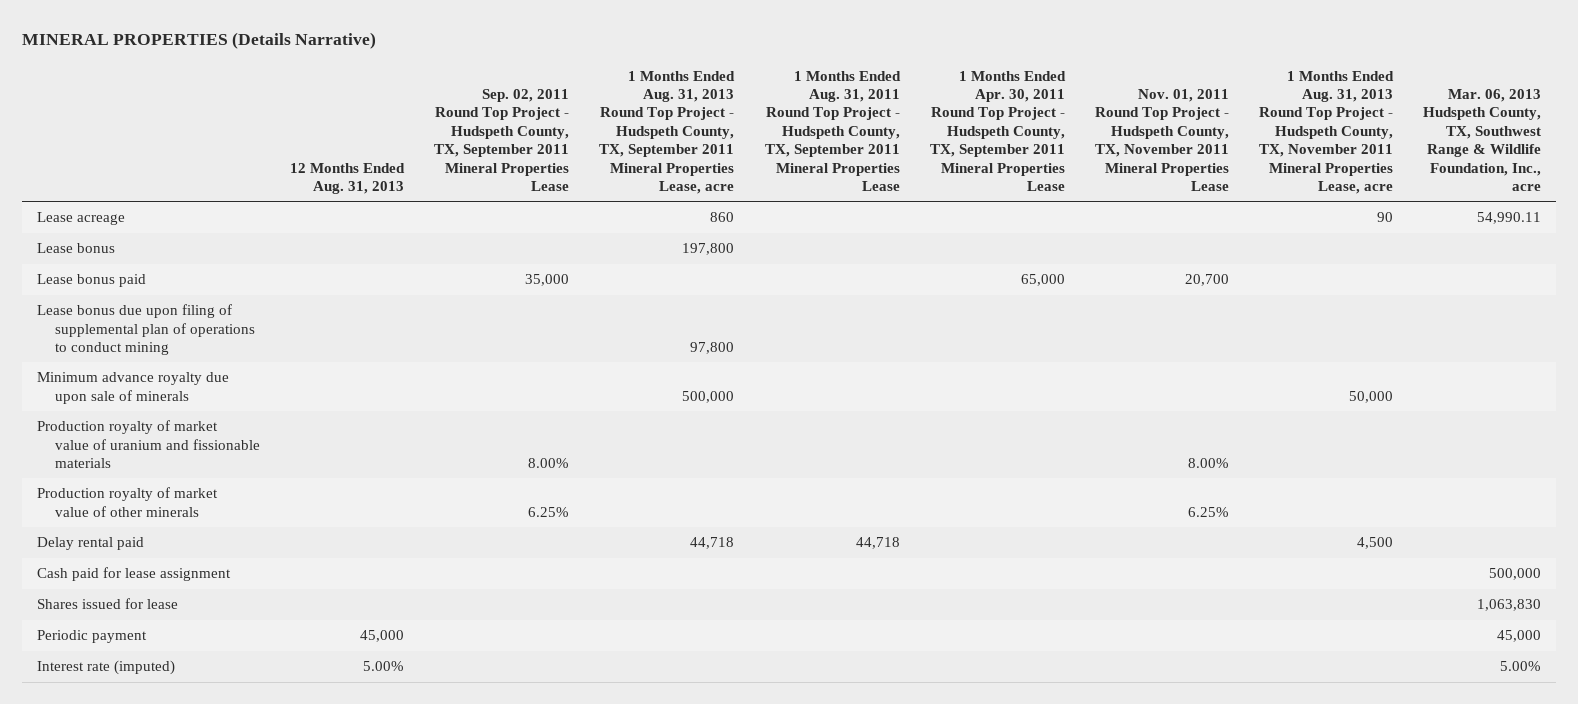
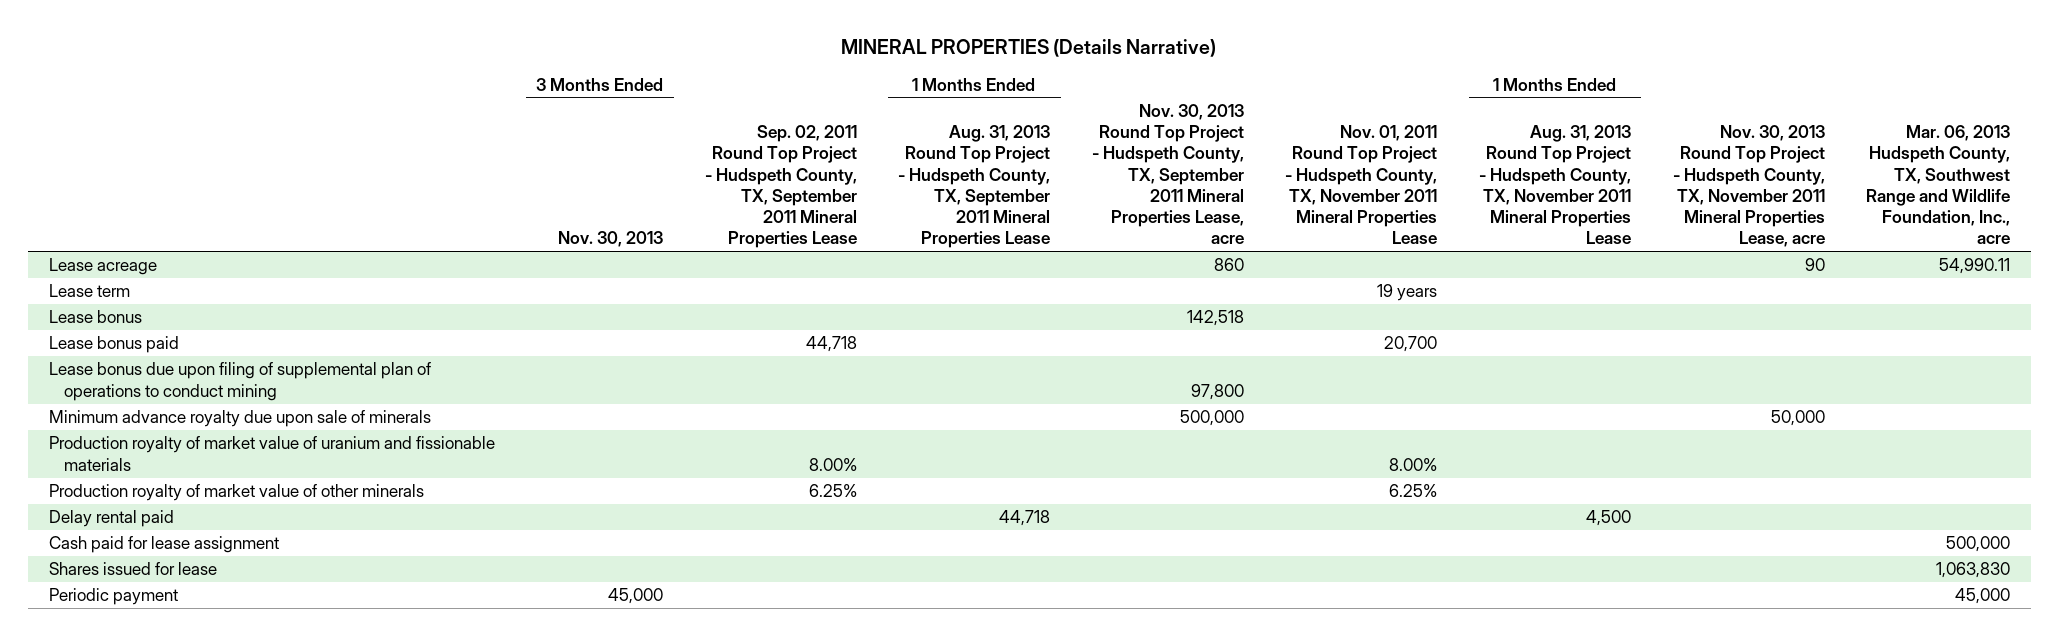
- | 12 Months Ended Aug. 31, 2013 | Sep. 02, 2011 Round Top Project - Hudspeth County, TX, September 2011 Mineral Properties Lease | 1 Months Ended Aug. 31, 2013 Round Top Project - Hudspeth County, TX, September 2011 Mineral Properties Lease, acre | 1 Months Ended Aug. 31, 2011 Round Top Project - Hudspeth County, TX, September 2011 Mineral Properties Lease | 1 Months Ended Apr. 30, 2011 Round Top Project - Hudspeth County, TX, September 2011 Mineral Properties Lease | Nov. 01, 2011 Round Top Project - Hudspeth County, TX, November 2011 Mineral Properties Lease | 1 Months Ended Aug. 31, 2013 Round Top Project - Hudspeth County, TX, November 2011 Mineral Properties Lease, acre | Mar. 06, 2013 Hudspeth County, TX, Southwest Range & Wildlife Foundation, Inc., acre
+ | 3 Months Ended Nov. 30, 2013 | Sep. 02, 2011 Round Top Project - Hudspeth County, TX, September 2011 Mineral Properties Lease | 1 Months Ended Aug. 31, 2013 Round Top Project - Hudspeth County, TX, September 2011 Mineral Properties Lease | Nov. 30, 2013 Round Top Project - Hudspeth County, TX, September 2011 Mineral Properties Lease, acre | Nov. 01, 2011 Round Top Project - Hudspeth County, TX, November 2011 Mineral Properties Lease | 1 Months Ended Aug. 31, 2013 Round Top Project - Hudspeth County, TX, November 2011 Mineral Properties Lease | Nov. 30, 2013 Round Top Project - Hudspeth County, TX, November 2011 Mineral Properties Lease, acre | Mar. 06, 2013 Hudspeth County, TX, Southwest Range and Wildlife Foundation, Inc., acre
+ Lease term | | | | | 19 years | | |
- Lease bonus paid | | 35,000 | | | 65,000 | 20,700 | |
+ Lease bonus paid | | 44,718 | | | 20,700 | | |
- Interest rate (imputed) | 5.00% | | | | | | | 5.00%

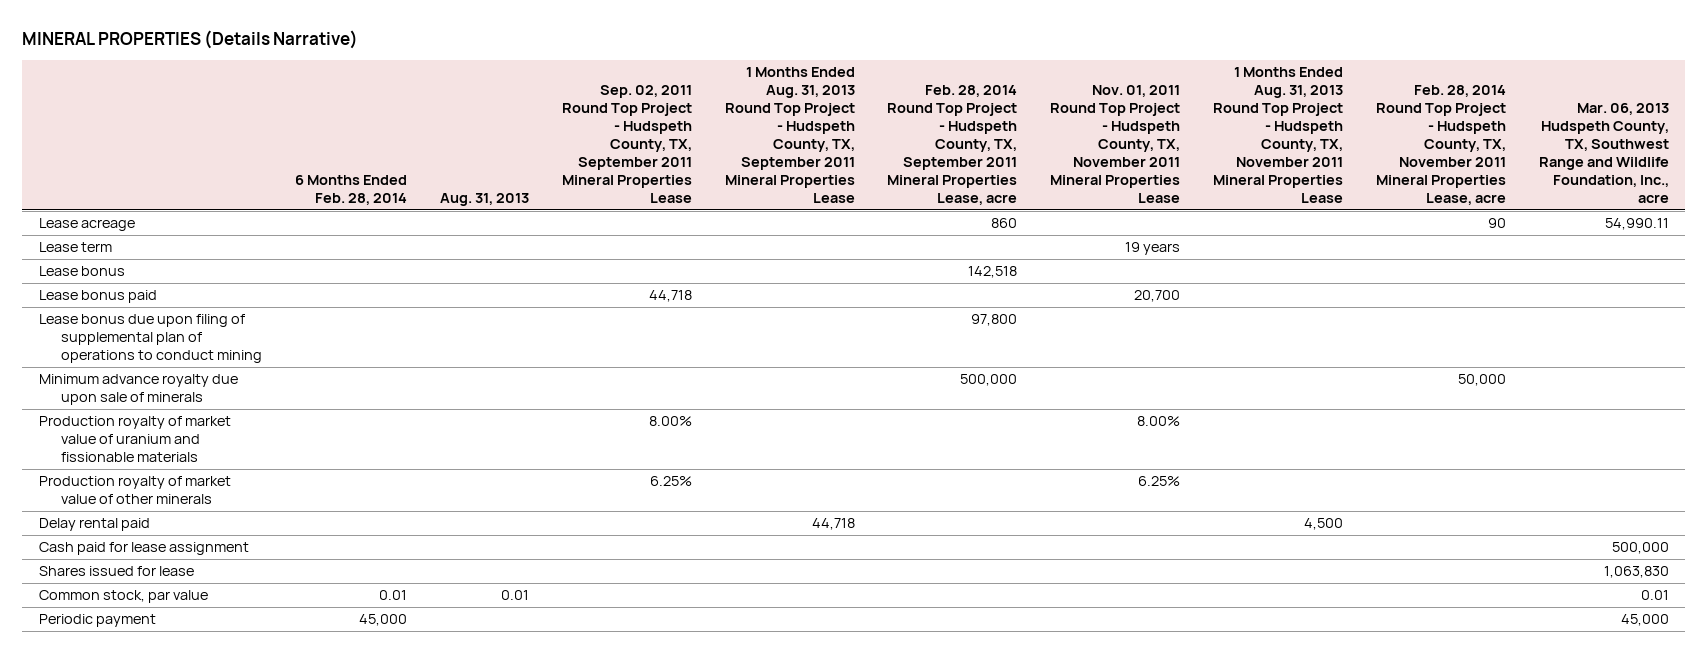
- | 3 Months Ended Nov. 30, 2013 | Sep. 02, 2011 Round Top Project - Hudspeth County, TX, September 2011 Mineral Properties Lease | 1 Months Ended Aug. 31, 2013 Round Top Project - Hudspeth County, TX, September 2011 Mineral Properties Lease | Nov. 30, 2013 Round Top Project - Hudspeth County, TX, September 2011 Mineral Properties Lease, acre | Nov. 01, 2011 Round Top Project - Hudspeth County, TX, November 2011 Mineral Properties Lease | 1 Months Ended Aug. 31, 2013 Round Top Project - Hudspeth County, TX, November 2011 Mineral Properties Lease | Nov. 30, 2013 Round Top Project - Hudspeth County, TX, November 2011 Mineral Properties Lease, acre | Mar. 06, 2013 Hudspeth County, TX, Southwest Range and Wildlife Foundation, Inc., acre
+ | 6 Months Ended Feb. 28, 2014 | Aug. 31, 2013 | Sep. 02, 2011 Round Top Project - Hudspeth County, TX, September 2011 Mineral Properties Lease | 1 Months Ended Aug. 31, 2013 Round Top Project - Hudspeth County, TX, September 2011 Mineral Properties Lease | Feb. 28, 2014 Round Top Project - Hudspeth County, TX, September 2011 Mineral Properties Lease, acre | Nov. 01, 2011 Round Top Project - Hudspeth County, TX, November 2011 Mineral Properties Lease | 1 Months Ended Aug. 31, 2013 Round Top Project - Hudspeth County, TX, November 2011 Mineral Properties Lease | Feb. 28, 2014 Round Top Project - Hudspeth County, TX, November 2011 Mineral Properties Lease, acre | Mar. 06, 2013 Hudspeth County, TX, Southwest Range and Wildlife Foundation, Inc., acre
+ Common stock, par value | 0.01 | 0.01 | | | | | | | 0.01

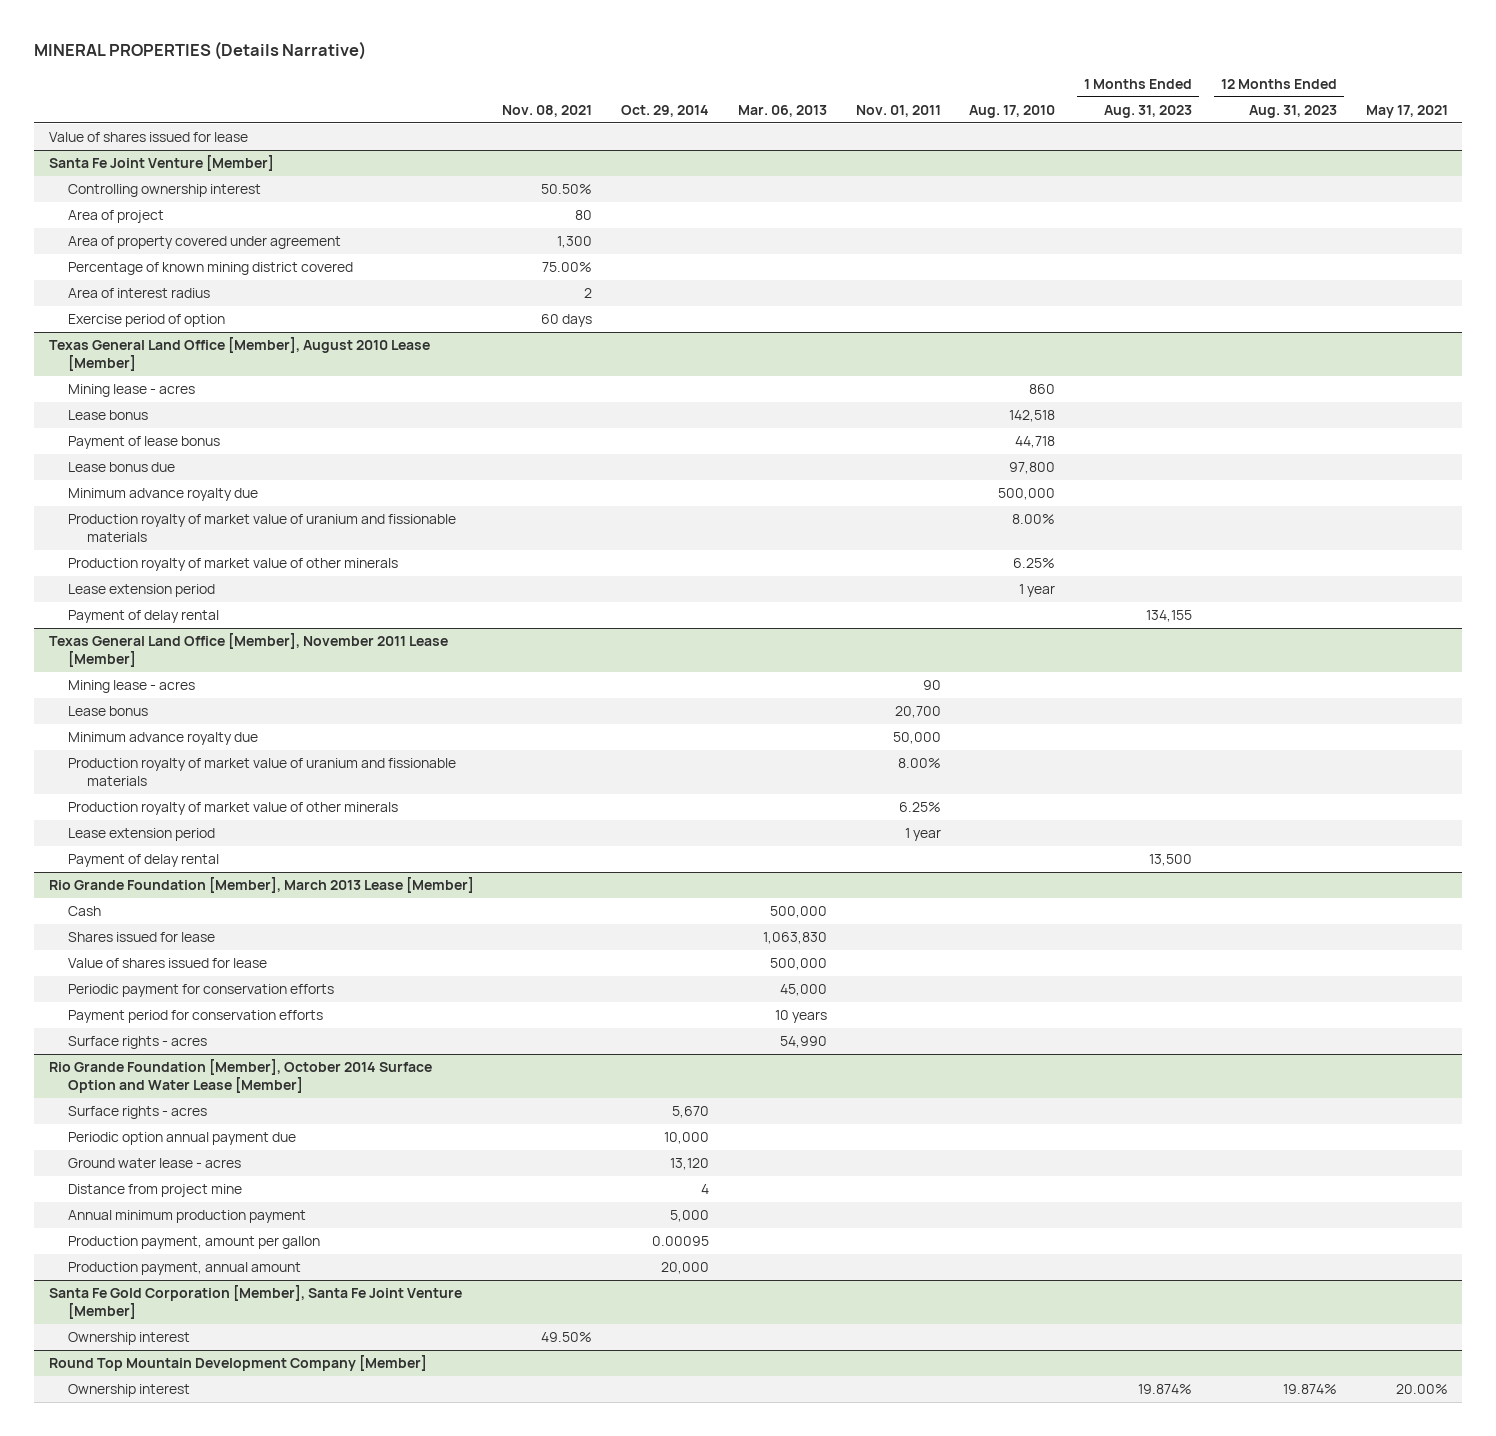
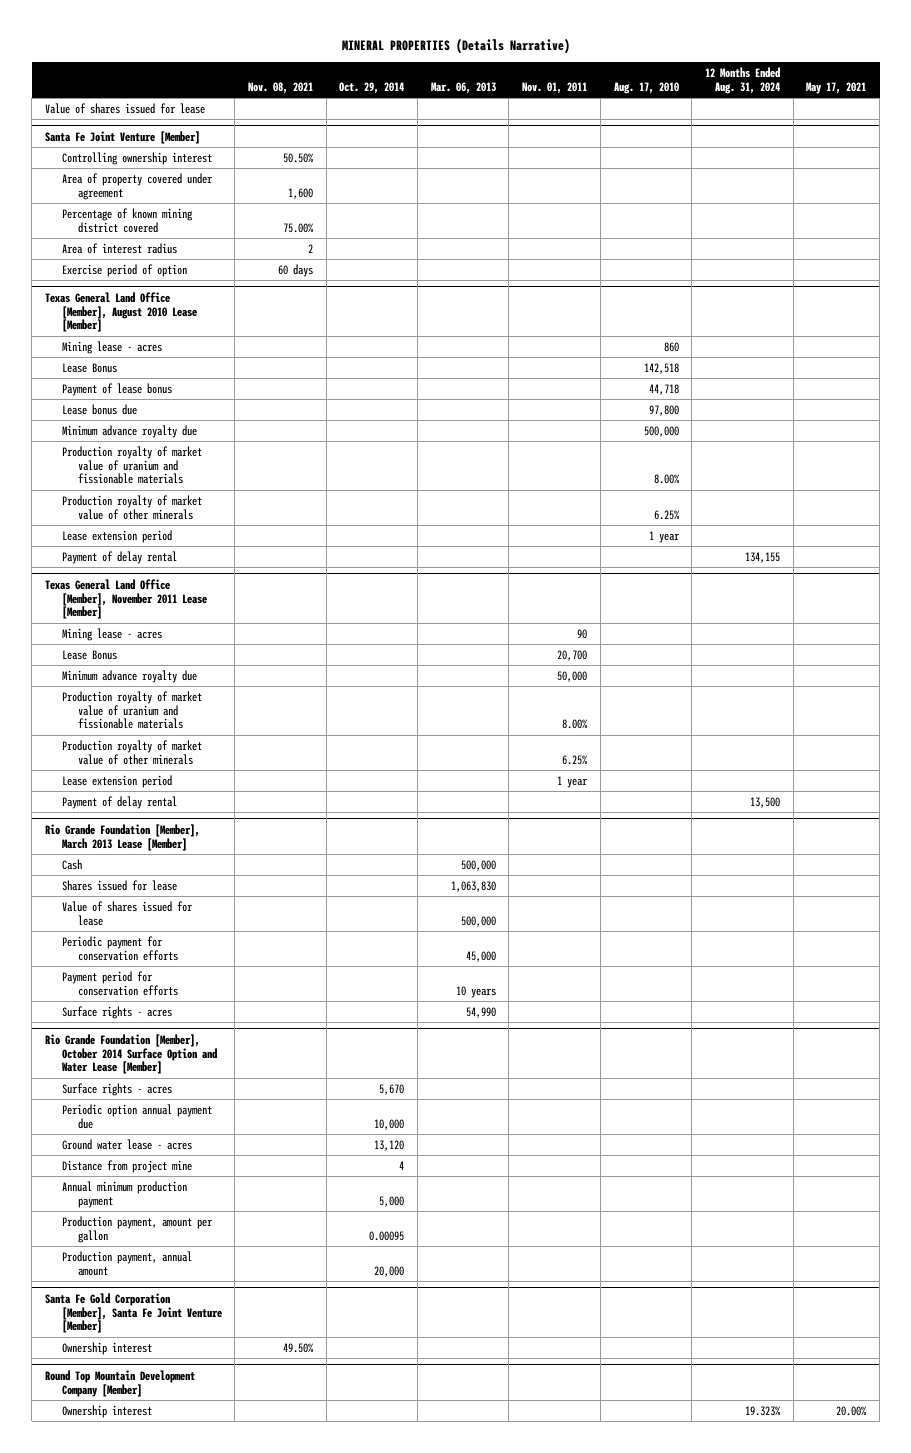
- | Nov. 08, 2021 | Oct. 29, 2014 | Mar. 06, 2013 | Nov. 01, 2011 | Aug. 17, 2010 | 1 Months Ended Aug. 31, 2023 | 12 Months Ended Aug. 31, 2023 | May 17, 2021
+ | Nov. 08, 2021 | Oct. 29, 2014 | Mar. 06, 2013 | Nov. 01, 2011 | Aug. 17, 2010 | 12 Months Ended Aug. 31, 2024 | May 17, 2021
@ Santa Fe Joint Venture [Member]
- Area of project | 80 | | | | | | |
- Area of property covered under agreement | 1,300 | | | | | | |
+ Area of property covered under agreement | 1,600 | | | | | |
@ Texas General Land Office [Member], August 2010 Lease [Member]
- Lease bonus | | | | | 142,518 | | |
+ Lease Bonus | | | | | 142,518 | |
@ Texas General Land Office [Member], November 2011 Lease [Member]
- Lease bonus | | | | 20,700 | | | |
+ Lease Bonus | | | | 20,700 | | |

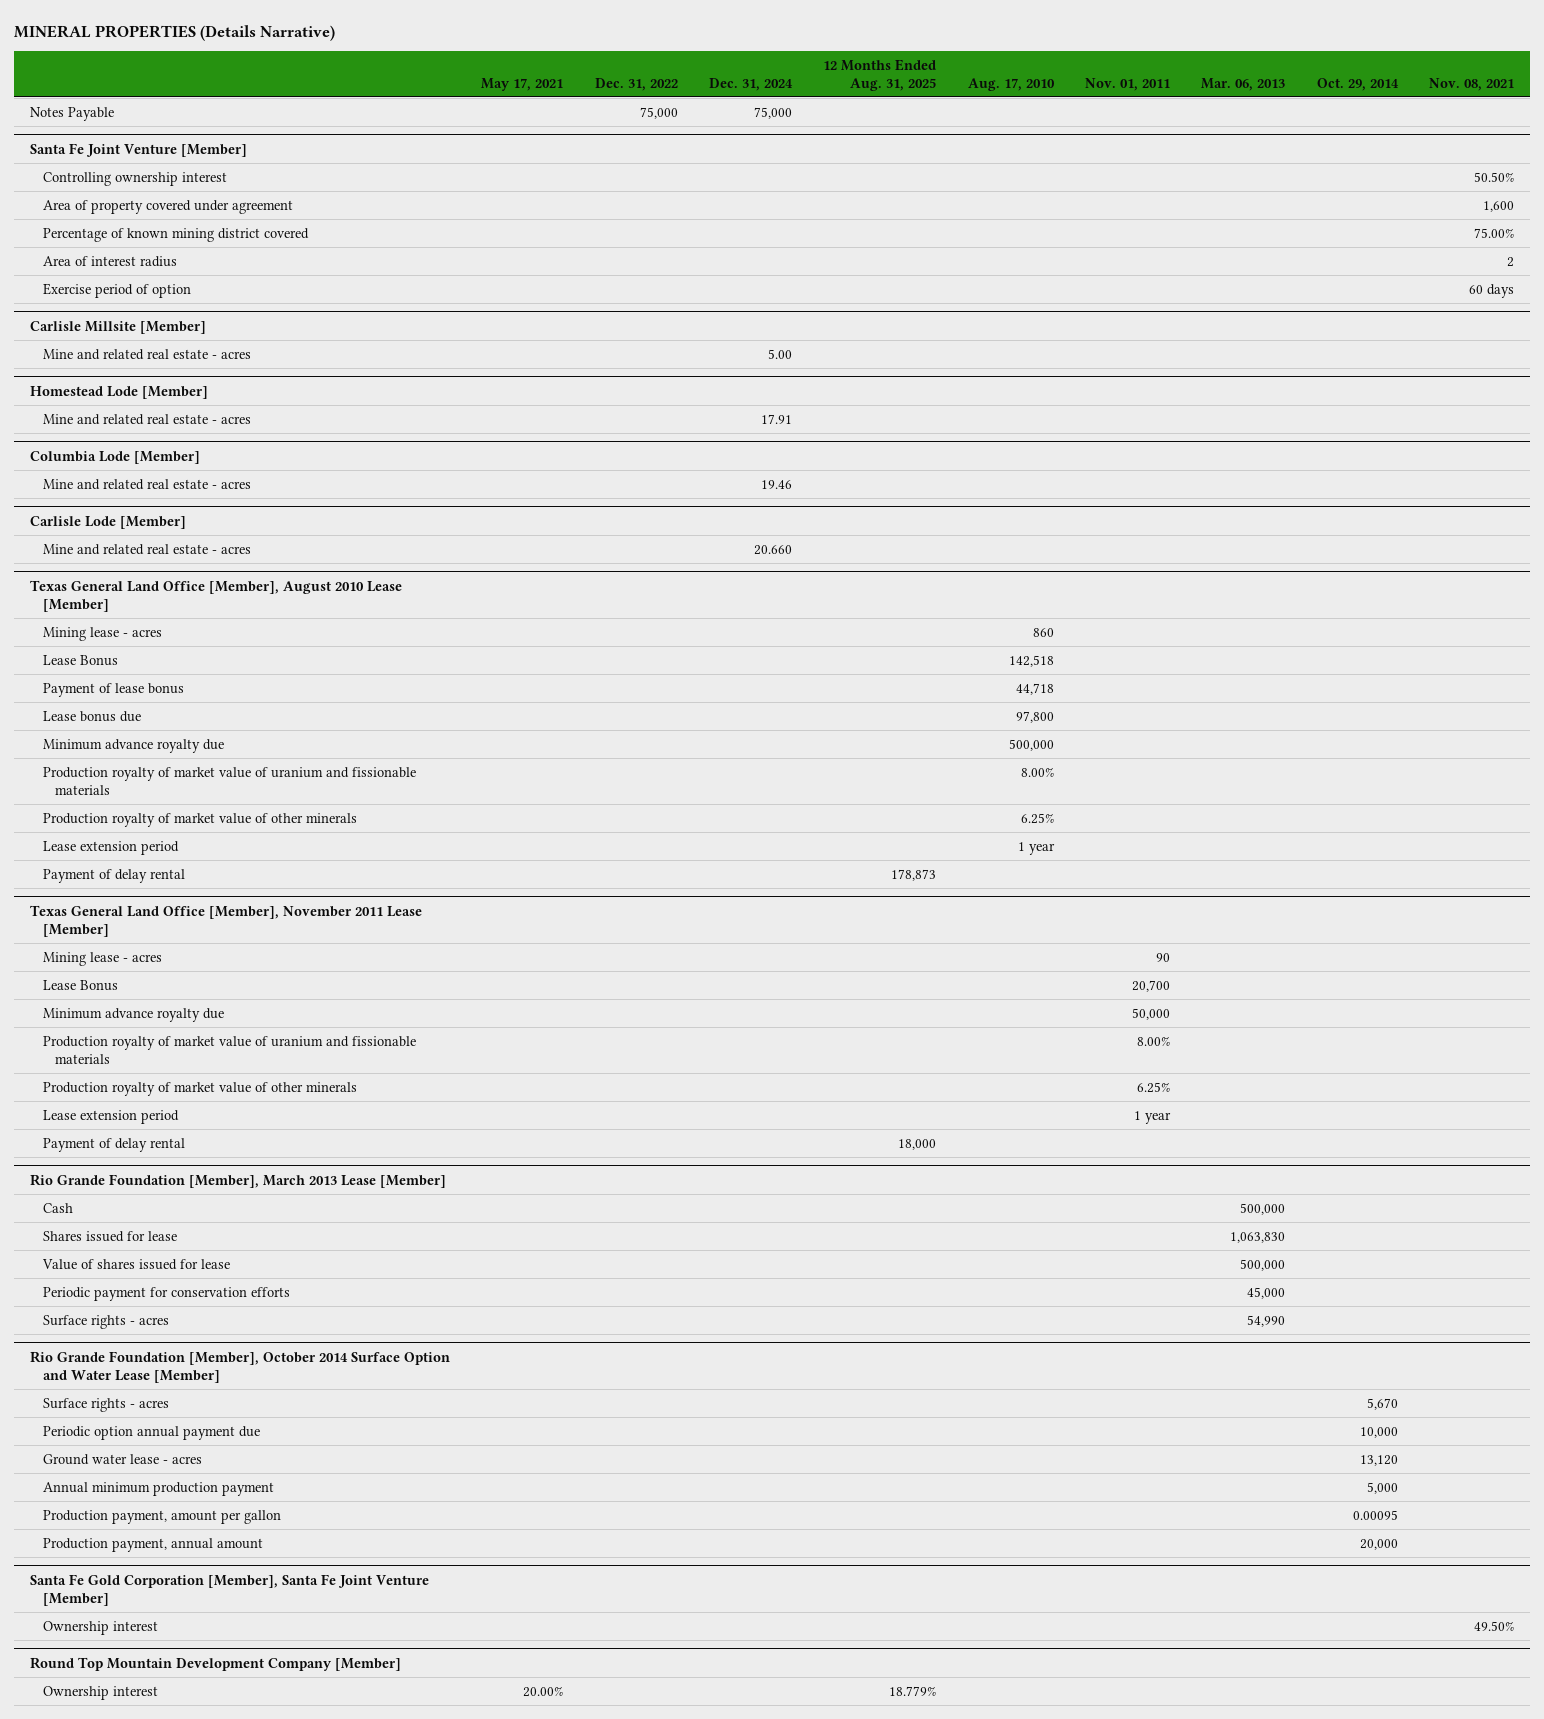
- | Nov. 08, 2021 | Oct. 29, 2014 | Mar. 06, 2013 | Nov. 01, 2011 | Aug. 17, 2010 | 12 Months Ended Aug. 31, 2024 | May 17, 2021
+ | May 17, 2021 | Dec. 31, 2022 | Dec. 31, 2024 | 12 Months Ended Aug. 31, 2025 | Aug. 17, 2010 | Nov. 01, 2011 | Mar. 06, 2013 | Oct. 29, 2014 | Nov. 08, 2021
- Value of shares issued for lease
+ Notes Payable | | 75,000 | 75,000 | | | | | |
+ Carlisle Millsite [Member]
+ Mine and related real estate - acres | | | 5.00 | | | | | |
+ Homestead Lode [Member]
+ Mine and related real estate - acres | | | 17.91 | | | | | |
+ Columbia Lode [Member]
+ Mine and related real estate - acres | | | 19.46 | | | | | |
+ Carlisle Lode [Member]
+ Mine and related real estate - acres | | | 20.660 | | | | | |
@ Rio Grande Foundation [Member], March 2013 Lease [Member]
- Payment period for conservation efforts | | | 10 years | | | |
@ Rio Grande Foundation [Member], October 2014 Surface Option and Water Lease [Member]
- Distance from project mine | | 4 | | | | |

